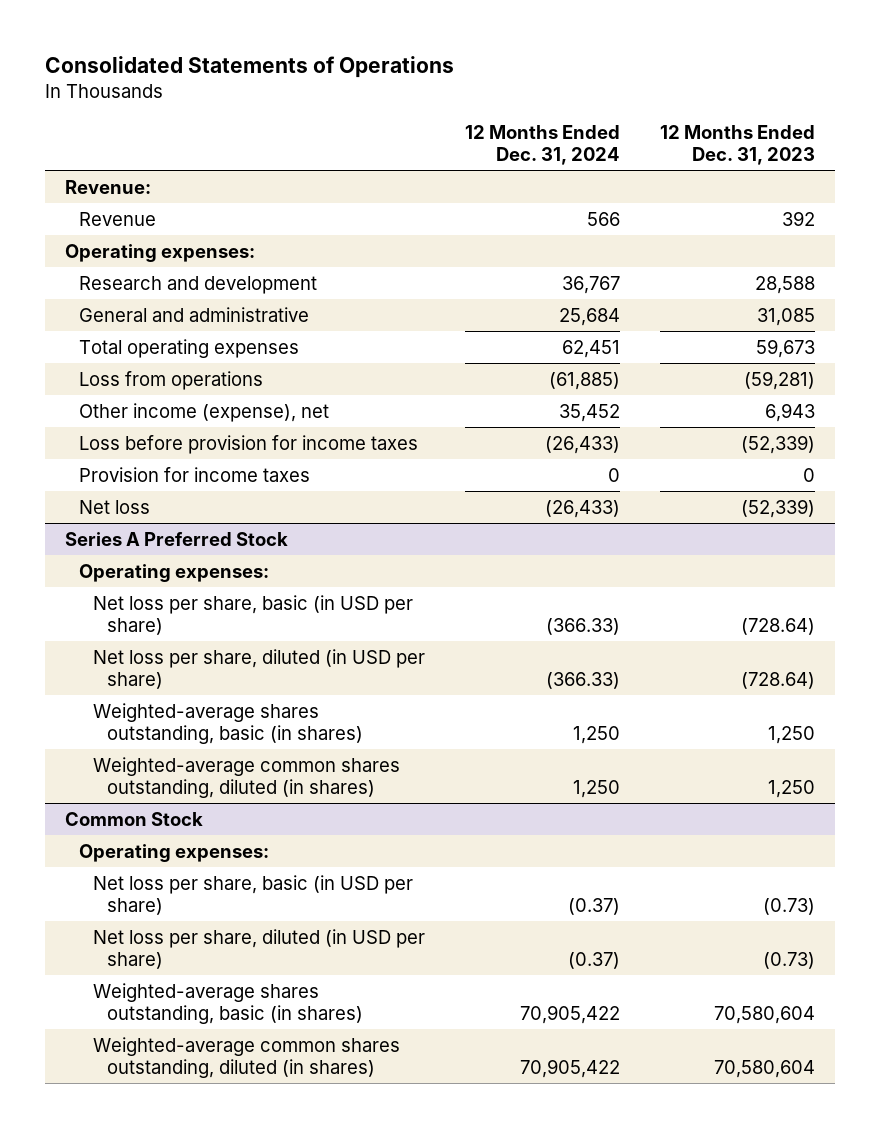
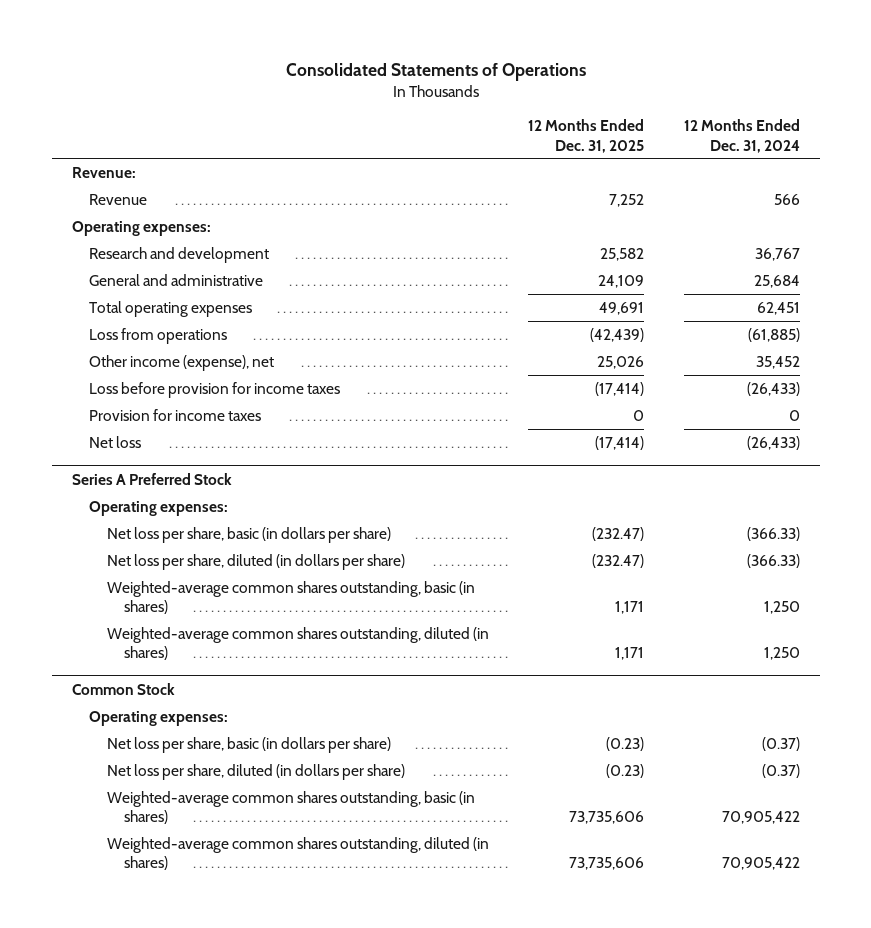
- | 12 Months Ended Dec. 31, 2024 | 12 Months Ended Dec. 31, 2023
+ | 12 Months Ended Dec. 31, 2025 | 12 Months Ended Dec. 31, 2024
@ Series A Preferred Stock
- Net loss per share, basic (in USD per share) | (366.33) | (728.64)
- Net loss per share, diluted (in USD per share) | (366.33) | (728.64)
- Weighted-average shares outstanding, basic (in shares) | 1,250 | 1,250
+ Net loss per share, basic (in dollars per share) | (232.47) | (366.33)
+ Net loss per share, diluted (in dollars per share) | (232.47) | (366.33)
+ Weighted-average common shares outstanding, basic (in shares) | 1,171 | 1,250
@ Common Stock
- Net loss per share, basic (in USD per share) | (0.37) | (0.73)
- Net loss per share, diluted (in USD per share) | (0.37) | (0.73)
- Weighted-average shares outstanding, basic (in shares) | 70,905,422 | 70,580,604
+ Net loss per share, basic (in dollars per share) | (0.23) | (0.37)
+ Net loss per share, diluted (in dollars per share) | (0.23) | (0.37)
+ Weighted-average common shares outstanding, basic (in shares) | 73,735,606 | 70,905,422

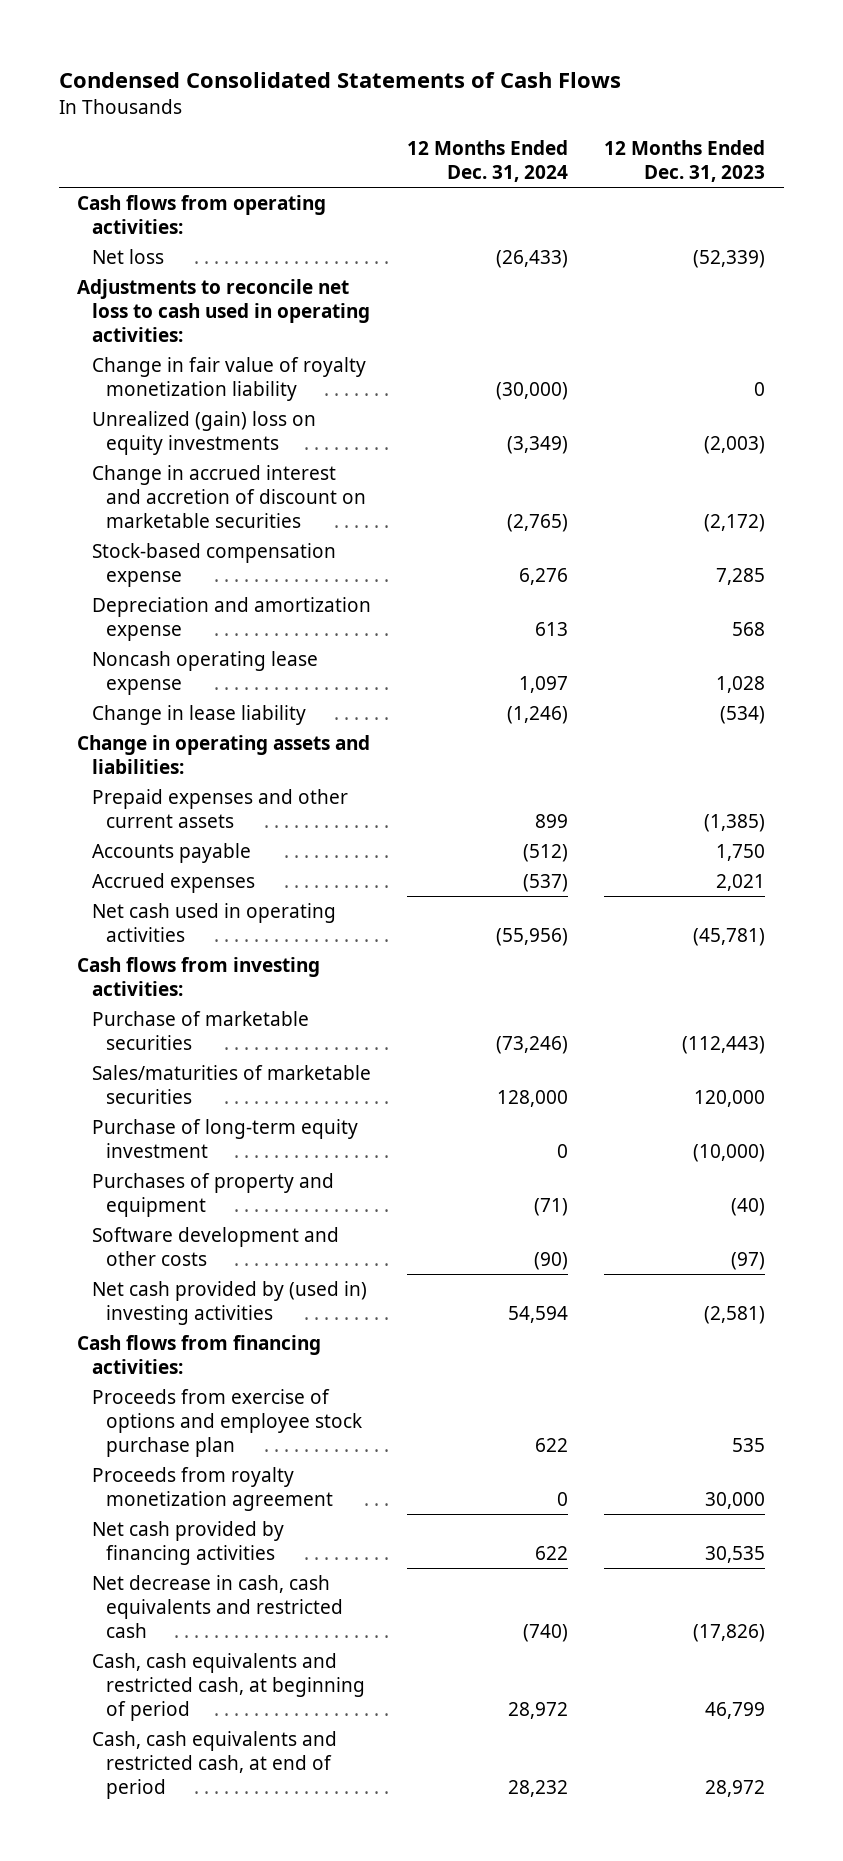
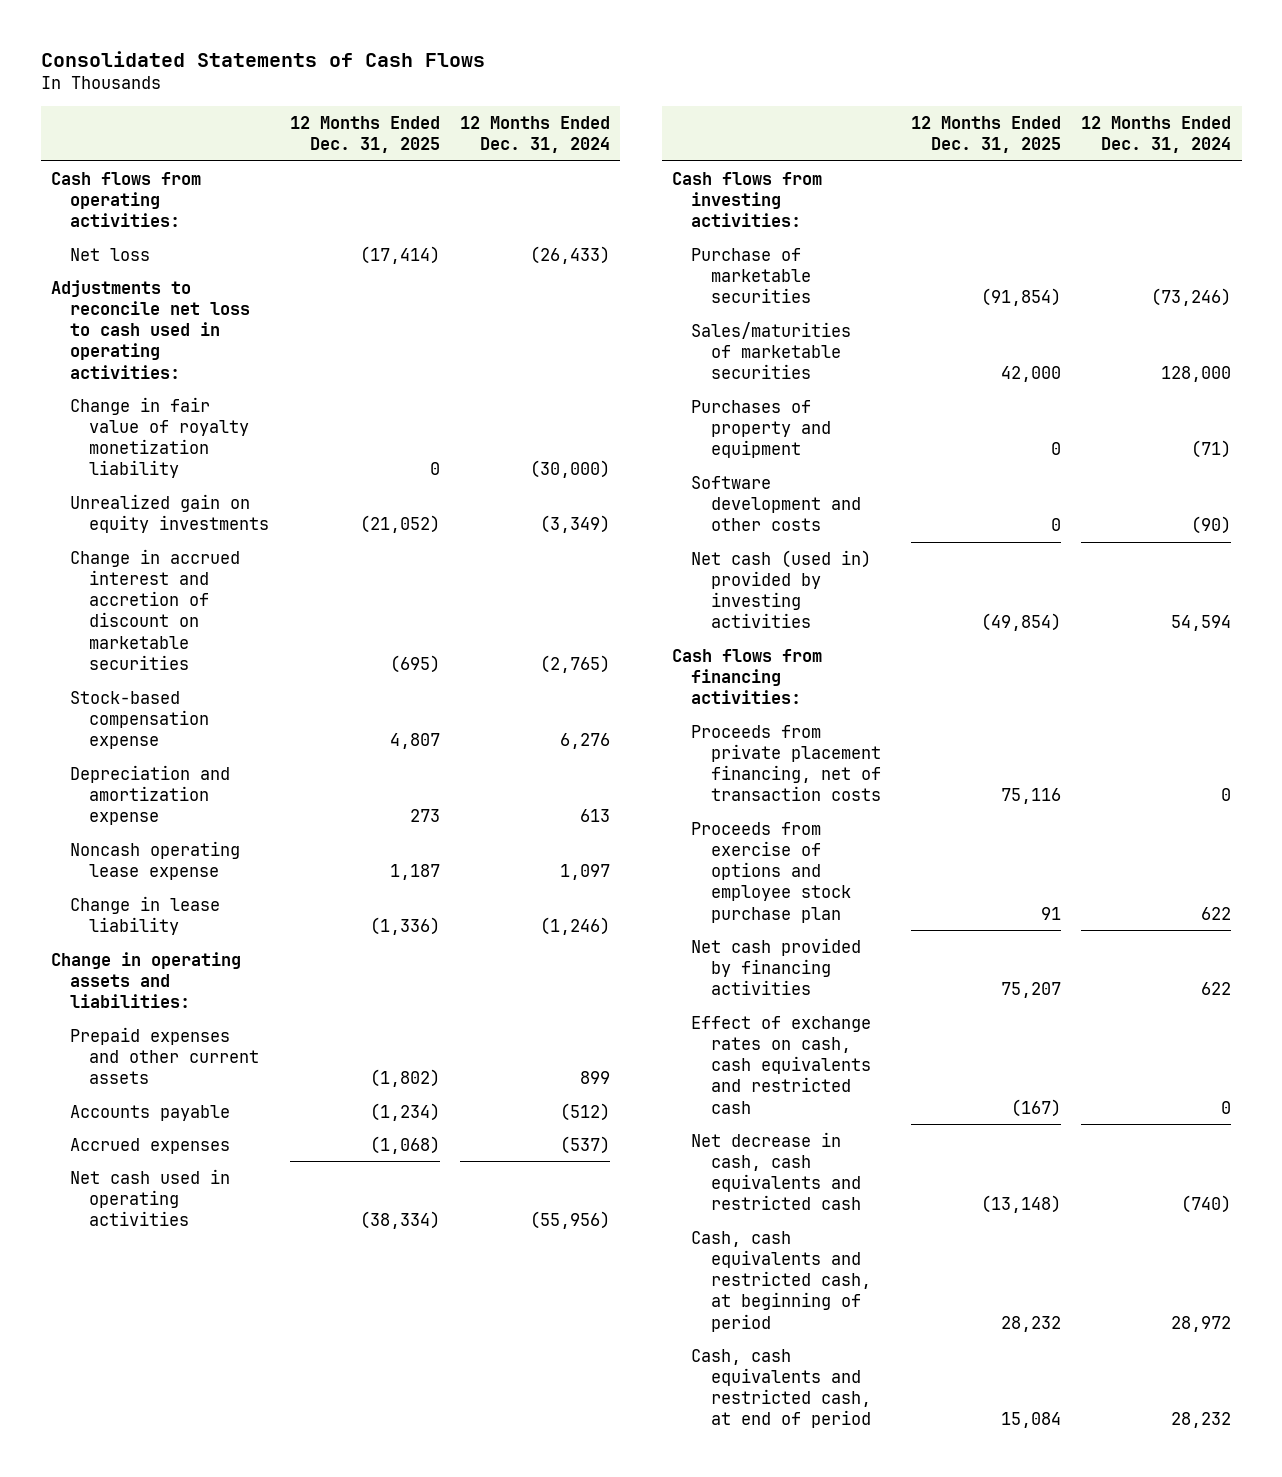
- Condensed Consolidated Statements of Cash Flows
+ Consolidated Statements of Cash Flows
- | 12 Months Ended Dec. 31, 2024 | 12 Months Ended Dec. 31, 2023
+ | 12 Months Ended Dec. 31, 2025 | 12 Months Ended Dec. 31, 2024
- Unrealized (gain) loss on equity investments | (3,349) | (2,003)
+ Unrealized gain on equity investments | (21,052) | (3,349)
- Purchase of long-term equity investment | 0 | (10,000)
- Net cash provided by (used in) investing activities | 54,594 | (2,581)
+ Net cash (used in) provided by investing activities | (49,854) | 54,594
+ Proceeds from private placement financing, net of transaction costs | 75,116 | 0
- Proceeds from royalty monetization agreement | 0 | 30,000
+ Effect of exchange rates on cash, cash equivalents and restricted cash | (167) | 0

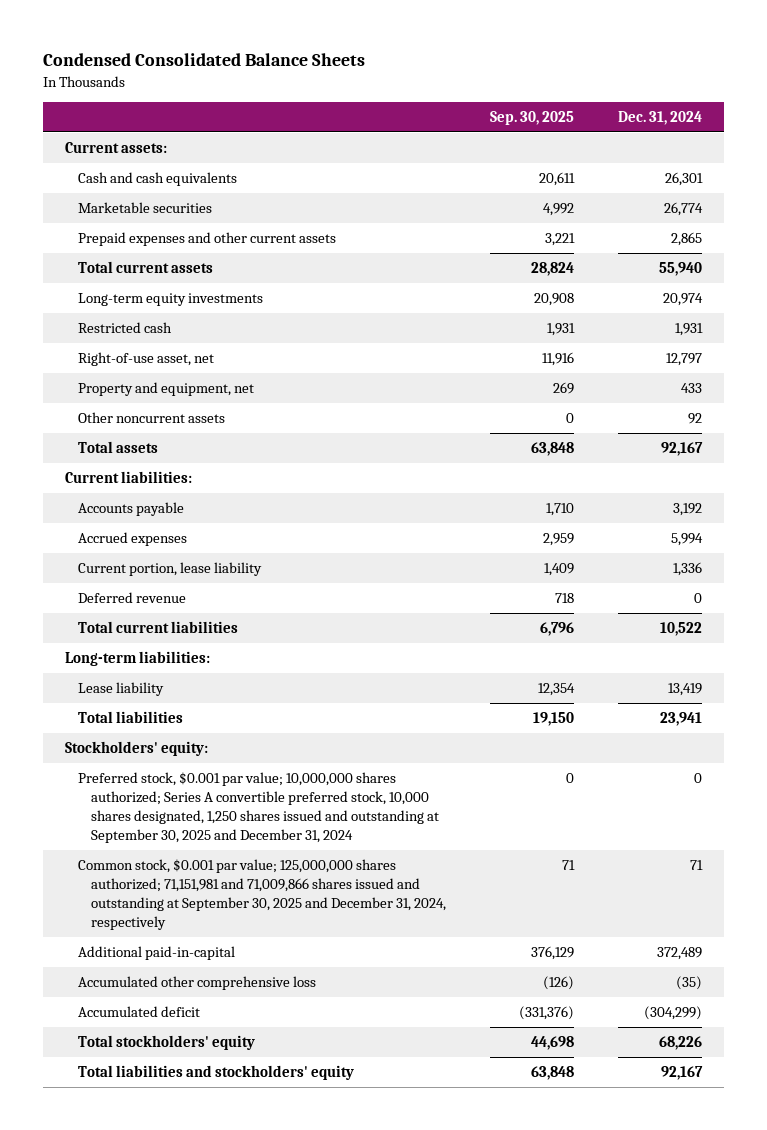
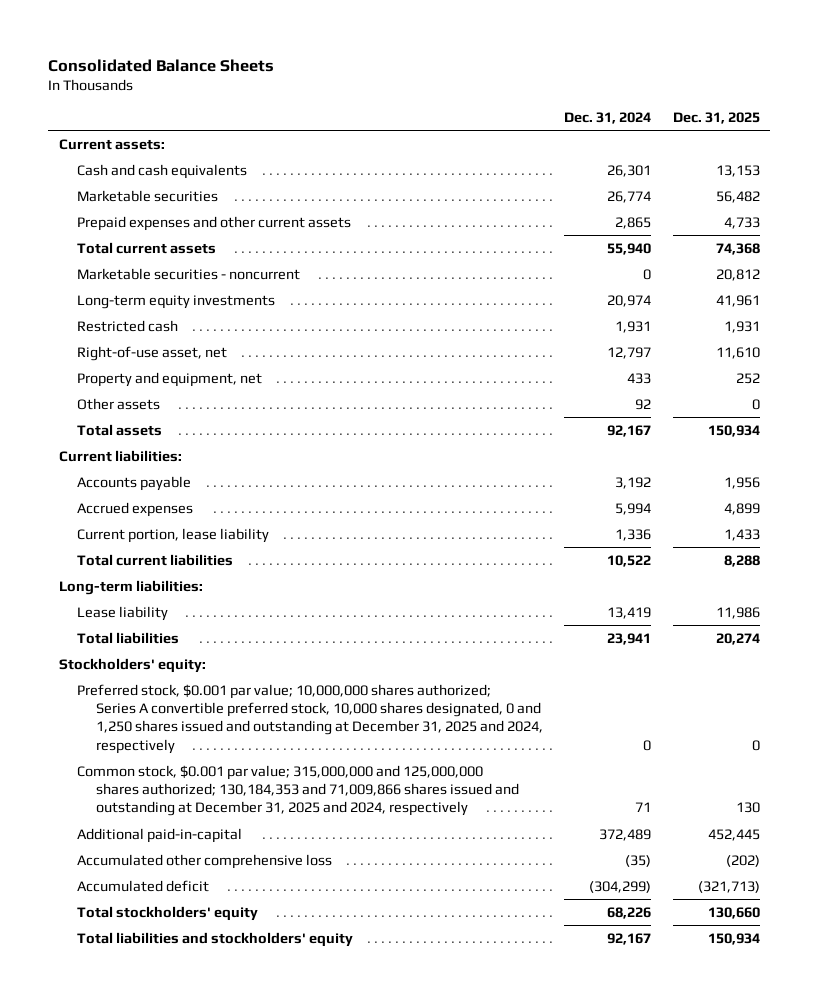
- Condensed Consolidated Balance Sheets
+ Consolidated Balance Sheets
- | Sep. 30, 2025 | Dec. 31, 2024
+ | Dec. 31, 2024 | Dec. 31, 2025
+ Marketable securities - noncurrent | 0 | 20,812
- Other noncurrent assets | 0 | 92
+ Other assets | 92 | 0
- Deferred revenue | 718 | 0
- Preferred stock, $0.001 par value; 10,000,000 shares authorized; Series A convertible preferred stock, 10,000 shares designated, 1,250 shares issued and outstanding at September 30, 2025 and December 31, 2024 | 0 | 0
- Common stock, $0.001 par value; 125,000,000 shares authorized; 71,151,981 and 71,009,866 shares issued and outstanding at September 30, 2025 and December 31, 2024, respectively | 71 | 71
+ Preferred stock, $0.001 par value; 10,000,000 shares authorized; Series A convertible preferred stock, 10,000 shares designated, 0 and 1,250 shares issued and outstanding at December 31, 2025 and 2024, respectively | 0 | 0
+ Common stock, $0.001 par value; 315,000,000 and 125,000,000 shares authorized; 130,184,353 and 71,009,866 shares issued and outstanding at December 31, 2025 and 2024, respectively | 71 | 130

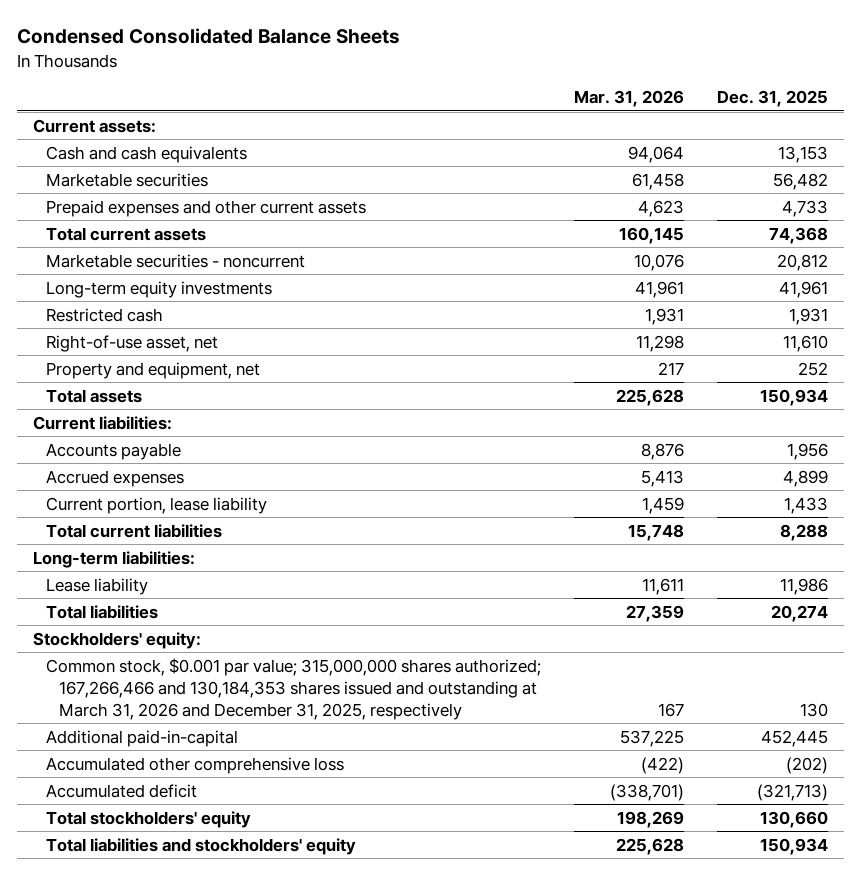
- Consolidated Balance Sheets
+ Condensed Consolidated Balance Sheets
- | Dec. 31, 2024 | Dec. 31, 2025
+ | Mar. 31, 2026 | Dec. 31, 2025
- Other assets | 92 | 0
- Preferred stock, $0.001 par value; 10,000,000 shares authorized; Series A convertible preferred stock, 10,000 shares designated, 0 and 1,250 shares issued and outstanding at December 31, 2025 and 2024, respectively | 0 | 0
- Common stock, $0.001 par value; 315,000,000 and 125,000,000 shares authorized; 130,184,353 and 71,009,866 shares issued and outstanding at December 31, 2025 and 2024, respectively | 71 | 130
+ Common stock, $0.001 par value; 315,000,000 shares authorized; 167,266,466 and 130,184,353 shares issued and outstanding at March 31, 2026 and December 31, 2025, respectively | 167 | 130

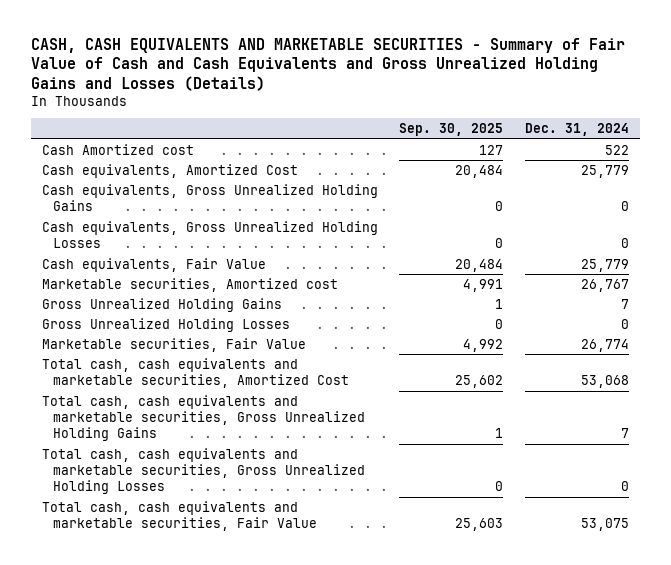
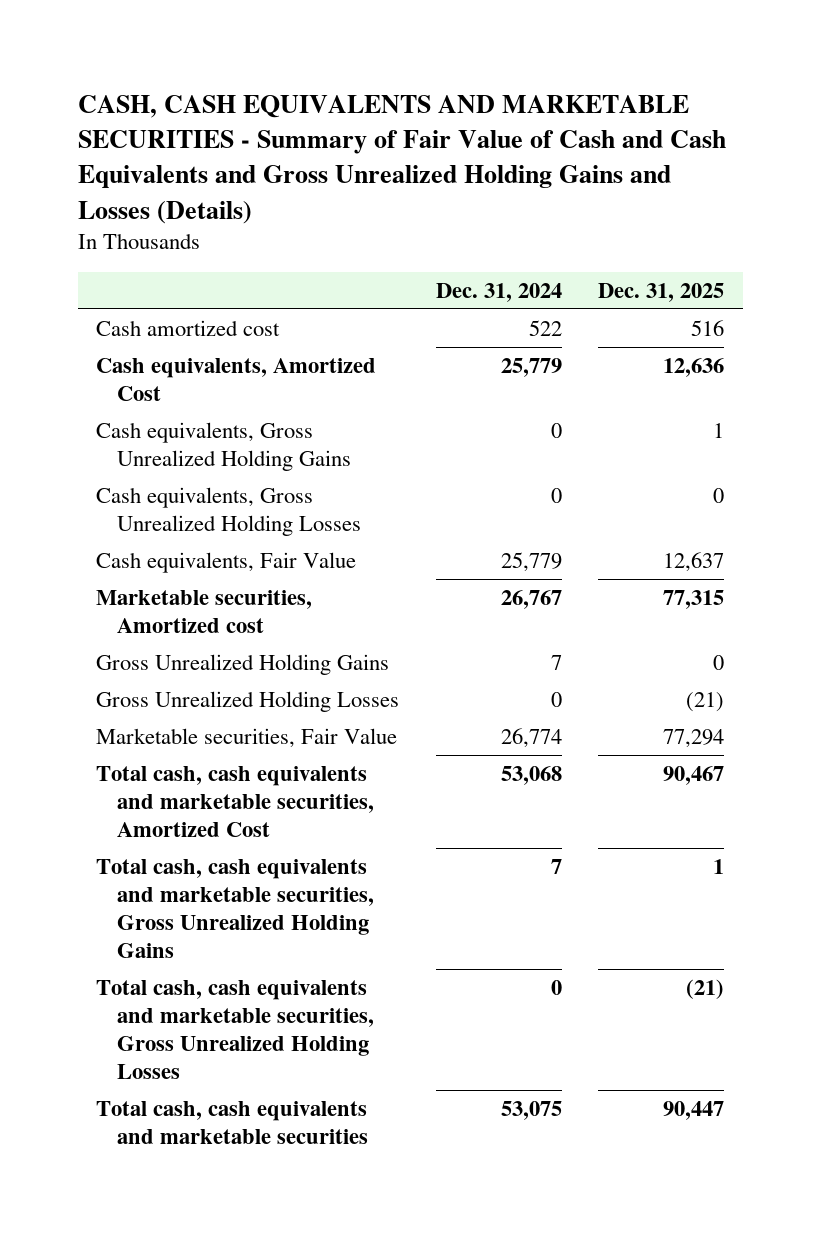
- | Sep. 30, 2025 | Dec. 31, 2024
+ | Dec. 31, 2024 | Dec. 31, 2025
- Cash Amortized cost | 127 | 522
+ Cash amortized cost | 522 | 516
- Total cash, cash equivalents and marketable securities, Fair Value | 25,603 | 53,075
+ Total cash, cash equivalents and marketable securities | 53,075 | 90,447

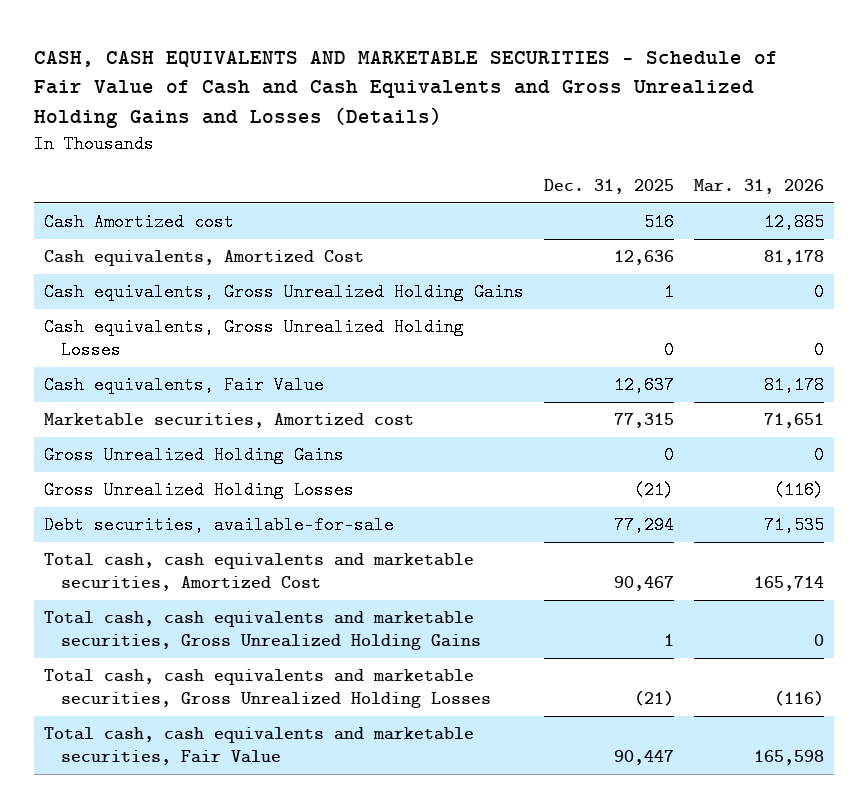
- CASH, CASH EQUIVALENTS AND MARKETABLE SECURITIES - Summary of Fair Value of Cash and Cash Equivalents and Gross Unrealized Holding Gains and Losses (Details)
+ CASH, CASH EQUIVALENTS AND MARKETABLE SECURITIES - Schedule of Fair Value of Cash and Cash Equivalents and Gross Unrealized Holding Gains and Losses (Details)
- | Dec. 31, 2024 | Dec. 31, 2025
+ | Dec. 31, 2025 | Mar. 31, 2026
- Cash amortized cost | 522 | 516
+ Cash Amortized cost | 516 | 12,885
- Marketable securities, Fair Value | 26,774 | 77,294
+ Debt securities, available-for-sale | 77,294 | 71,535
- Total cash, cash equivalents and marketable securities | 53,075 | 90,447
+ Total cash, cash equivalents and marketable securities, Fair Value | 90,447 | 165,598

